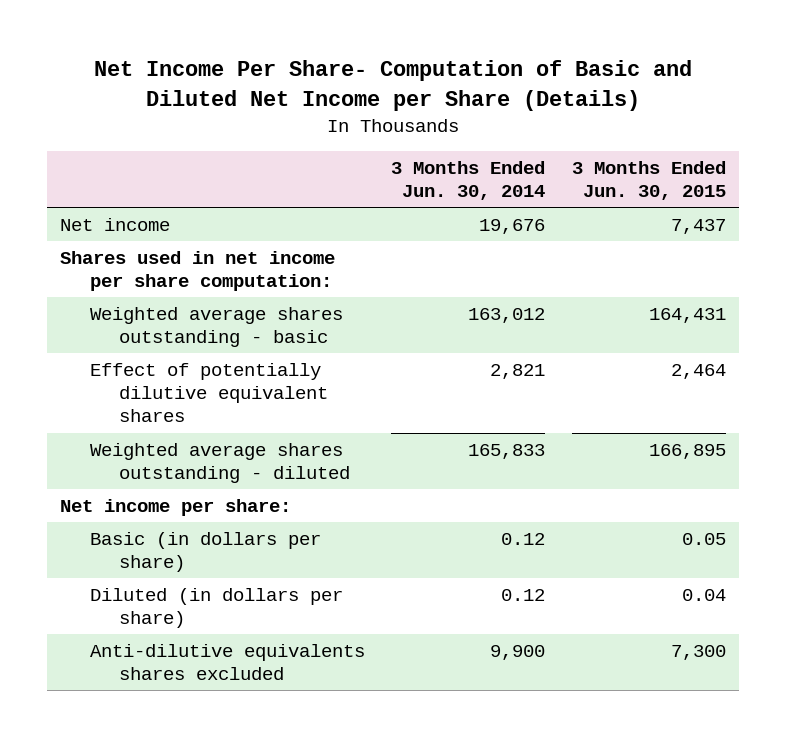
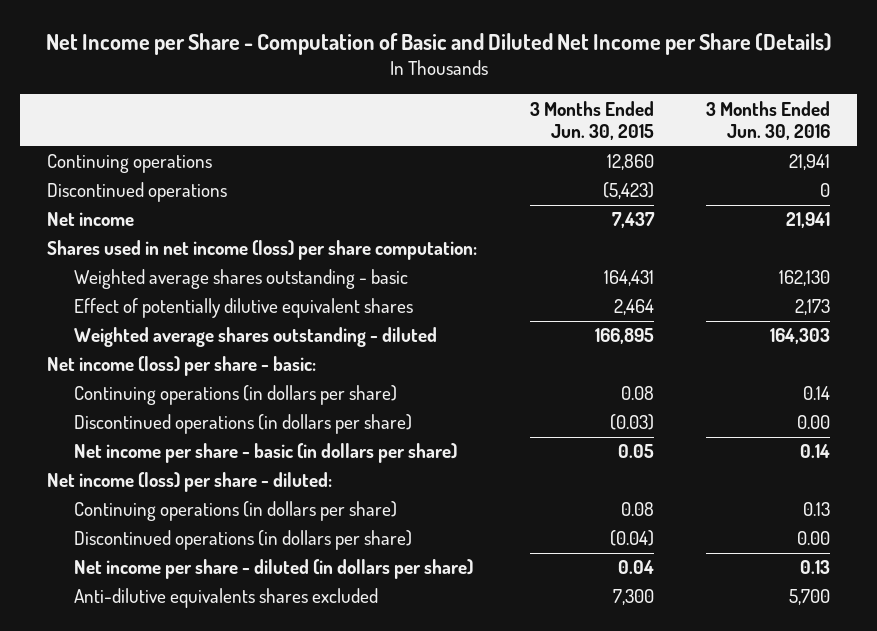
- Net Income Per Share- Computation of Basic and Diluted Net Income per Share (Details)
+ Net Income per Share - Computation of Basic and Diluted Net Income per Share (Details)
- | 3 Months Ended Jun. 30, 2014 | 3 Months Ended Jun. 30, 2015
+ | 3 Months Ended Jun. 30, 2015 | 3 Months Ended Jun. 30, 2016
+ Continuing operations | 12,860 | 21,941
+ Discontinued operations | (5,423) | 0
- Shares used in net income per share computation:
+ Shares used in net income (loss) per share computation:
- Net income per share:
- Basic (in dollars per share) | 0.12 | 0.05
- Diluted (in dollars per share) | 0.12 | 0.04
+ Net income (loss) per share - basic:
+ Continuing operations (in dollars per share) | 0.08 | 0.14
+ Discontinued operations (in dollars per share) | (0.03) | 0.00
+ Net income per share - basic (in dollars per share) | 0.05 | 0.14
+ Net income (loss) per share - diluted:
+ Continuing operations (in dollars per share) | 0.08 | 0.13
+ Discontinued operations (in dollars per share) | (0.04) | 0.00
+ Net income per share - diluted (in dollars per share) | 0.04 | 0.13

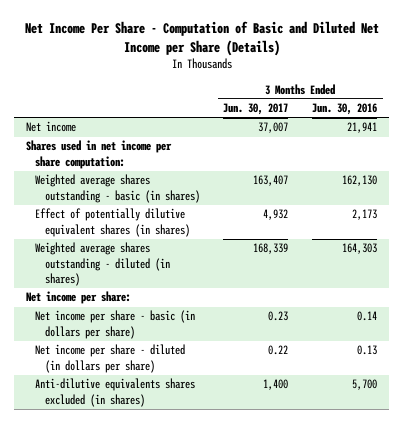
- Net Income per Share - Computation of Basic and Diluted Net Income per Share (Details)
+ Net Income Per Share - Computation of Basic and Diluted Net Income per Share (Details)
- | 3 Months Ended Jun. 30, 2015 | 3 Months Ended Jun. 30, 2016
+ | 3 Months Ended Jun. 30, 2017 | 3 Months Ended Jun. 30, 2016
- Continuing operations | 12,860 | 21,941
- Discontinued operations | (5,423) | 0
- Shares used in net income (loss) per share computation:
- Weighted average shares outstanding - basic | 164,431 | 162,130
- Effect of potentially dilutive equivalent shares | 2,464 | 2,173
- Weighted average shares outstanding - diluted | 166,895 | 164,303
- Net income (loss) per share - basic:
- Continuing operations (in dollars per share) | 0.08 | 0.14
- Discontinued operations (in dollars per share) | (0.03) | 0.00
+ Shares used in net income per share computation:
+ Weighted average shares outstanding - basic (in shares) | 163,407 | 162,130
+ Effect of potentially dilutive equivalent shares (in shares) | 4,932 | 2,173
+ Weighted average shares outstanding - diluted (in shares) | 168,339 | 164,303
+ Net income per share:
- Net income (loss) per share - diluted:
- Continuing operations (in dollars per share) | 0.08 | 0.13
- Discontinued operations (in dollars per share) | (0.04) | 0.00
- Anti-dilutive equivalents shares excluded | 7,300 | 5,700
+ Anti-dilutive equivalents shares excluded (in shares) | 1,400 | 5,700

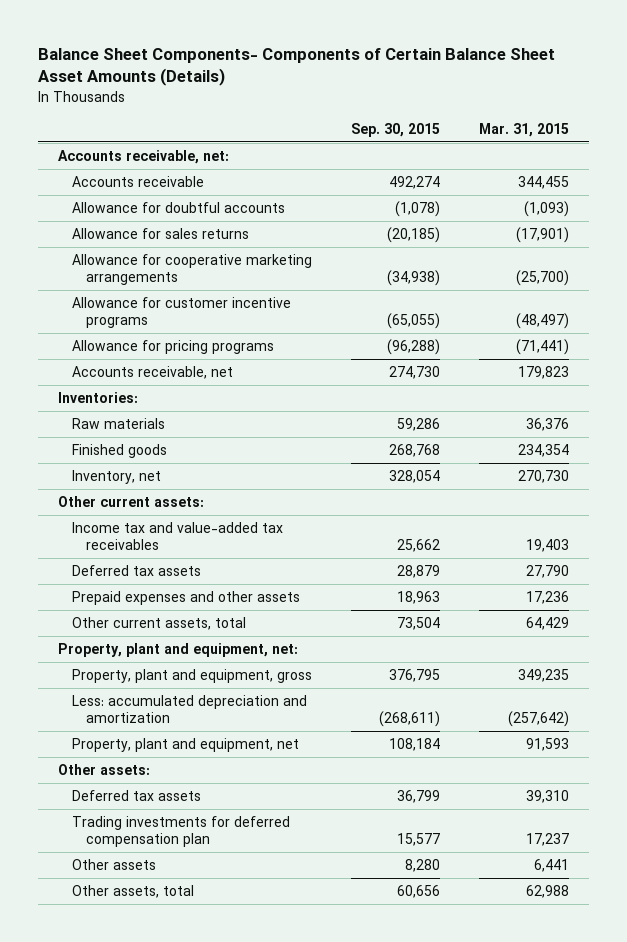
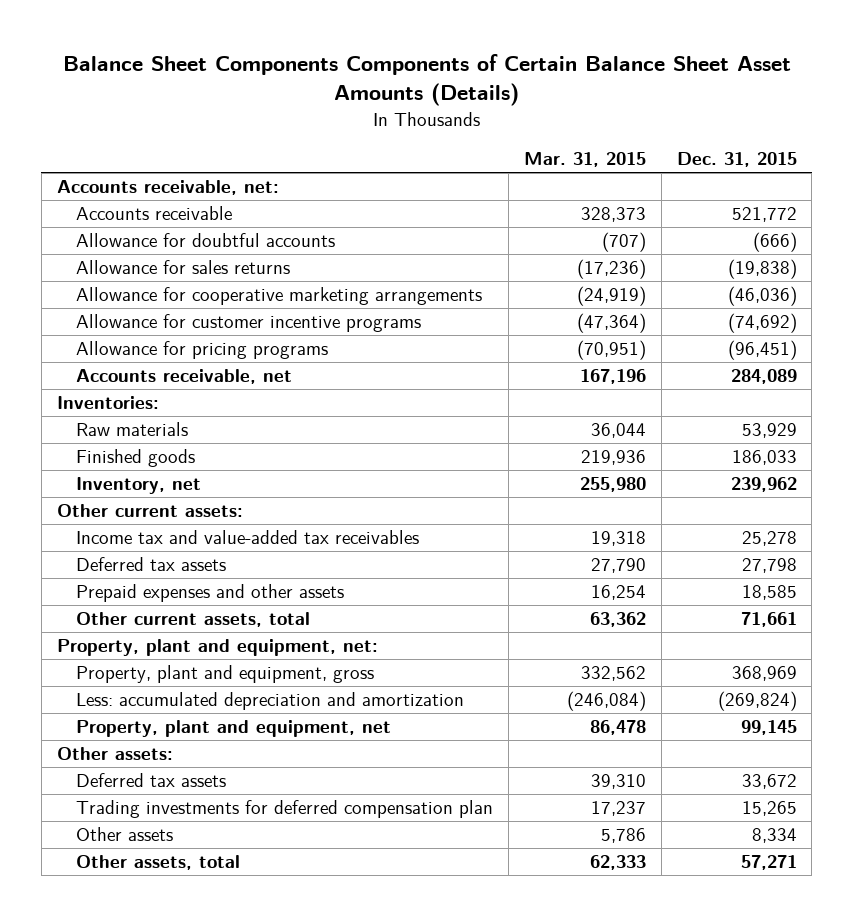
- Balance Sheet Components- Components of Certain Balance Sheet Asset Amounts (Details)
+ Balance Sheet Components Components of Certain Balance Sheet Asset Amounts (Details)
- | Sep. 30, 2015 | Mar. 31, 2015
+ | Mar. 31, 2015 | Dec. 31, 2015
- Accounts receivable | 492,274 | 344,455
- Allowance for doubtful accounts | (1,078) | (1,093)
- Allowance for sales returns | (20,185) | (17,901)
- Allowance for cooperative marketing arrangements | (34,938) | (25,700)
- Allowance for customer incentive programs | (65,055) | (48,497)
- Allowance for pricing programs | (96,288) | (71,441)
- Accounts receivable, net | 274,730 | 179,823
+ Accounts receivable | 328,373 | 521,772
+ Allowance for doubtful accounts | (707) | (666)
+ Allowance for sales returns | (17,236) | (19,838)
+ Allowance for cooperative marketing arrangements | (24,919) | (46,036)
+ Allowance for customer incentive programs | (47,364) | (74,692)
+ Allowance for pricing programs | (70,951) | (96,451)
+ Accounts receivable, net | 167,196 | 284,089
- Raw materials | 59,286 | 36,376
- Finished goods | 268,768 | 234,354
- Inventory, net | 328,054 | 270,730
+ Raw materials | 36,044 | 53,929
+ Finished goods | 219,936 | 186,033
+ Inventory, net | 255,980 | 239,962
- Income tax and value-added tax receivables | 25,662 | 19,403
+ Income tax and value-added tax receivables | 19,318 | 25,278
- Prepaid expenses and other assets | 18,963 | 17,236
- Other current assets, total | 73,504 | 64,429
+ Prepaid expenses and other assets | 16,254 | 18,585
+ Other current assets, total | 63,362 | 71,661
- Property, plant and equipment, gross | 376,795 | 349,235
- Less: accumulated depreciation and amortization | (268,611) | (257,642)
- Property, plant and equipment, net | 108,184 | 91,593
+ Property, plant and equipment, gross | 332,562 | 368,969
+ Less: accumulated depreciation and amortization | (246,084) | (269,824)
+ Property, plant and equipment, net | 86,478 | 99,145
- Other assets | 8,280 | 6,441
- Other assets, total | 60,656 | 62,988
+ Other assets | 5,786 | 8,334
+ Other assets, total | 62,333 | 57,271

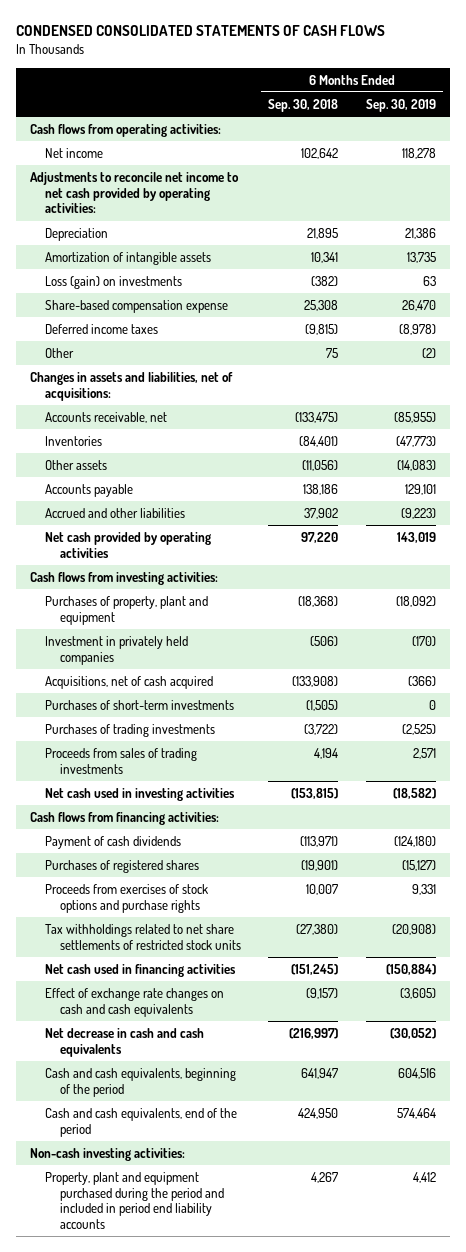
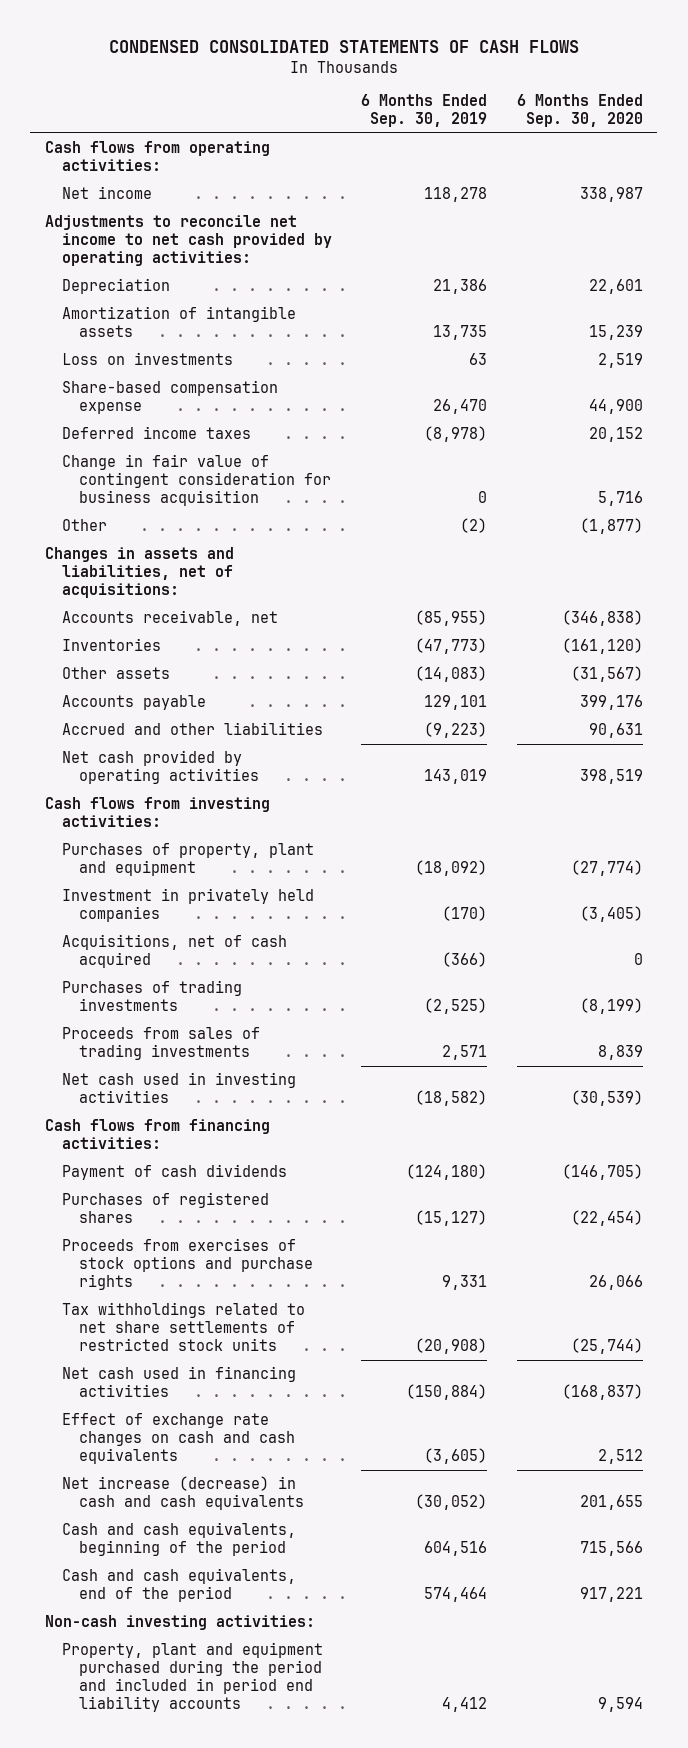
- | 6 Months Ended Sep. 30, 2018 | 6 Months Ended Sep. 30, 2019
+ | 6 Months Ended Sep. 30, 2019 | 6 Months Ended Sep. 30, 2020
- Loss (gain) on investments | (382) | 63
+ Loss on investments | 63 | 2,519
+ Change in fair value of contingent consideration for business acquisition | 0 | 5,716
- Purchases of short-term investments | (1,505) | 0
- Net decrease in cash and cash equivalents | (216,997) | (30,052)
+ Net increase (decrease) in cash and cash equivalents | (30,052) | 201,655

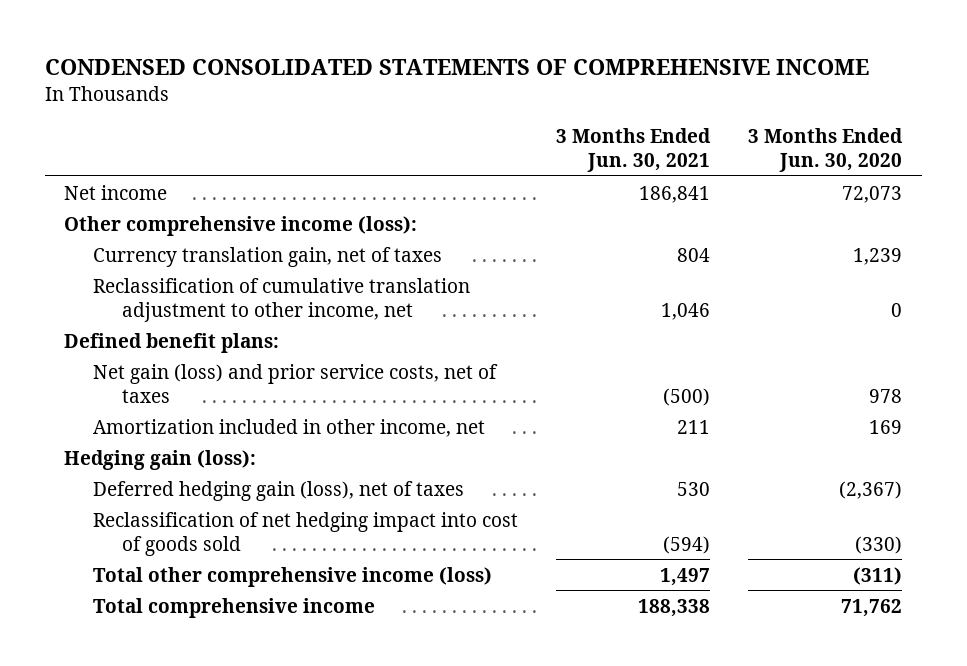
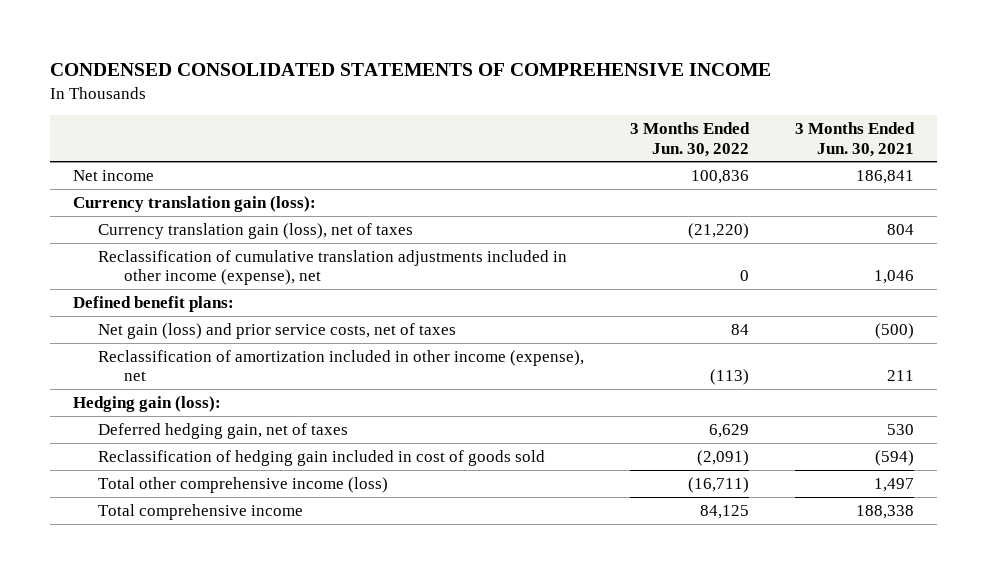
- | 3 Months Ended Jun. 30, 2021 | 3 Months Ended Jun. 30, 2020
+ | 3 Months Ended Jun. 30, 2022 | 3 Months Ended Jun. 30, 2021
- Other comprehensive income (loss):
- Currency translation gain, net of taxes | 804 | 1,239
- Reclassification of cumulative translation adjustment to other income, net | 1,046 | 0
+ Currency translation gain (loss):
+ Currency translation gain (loss), net of taxes | (21,220) | 804
+ Reclassification of cumulative translation adjustments included in other income (expense), net | 0 | 1,046
- Amortization included in other income, net | 211 | 169
+ Reclassification of amortization included in other income (expense), net | (113) | 211
- Deferred hedging gain (loss), net of taxes | 530 | (2,367)
- Reclassification of net hedging impact into cost of goods sold | (594) | (330)
+ Deferred hedging gain, net of taxes | 6,629 | 530
+ Reclassification of hedging gain included in cost of goods sold | (2,091) | (594)

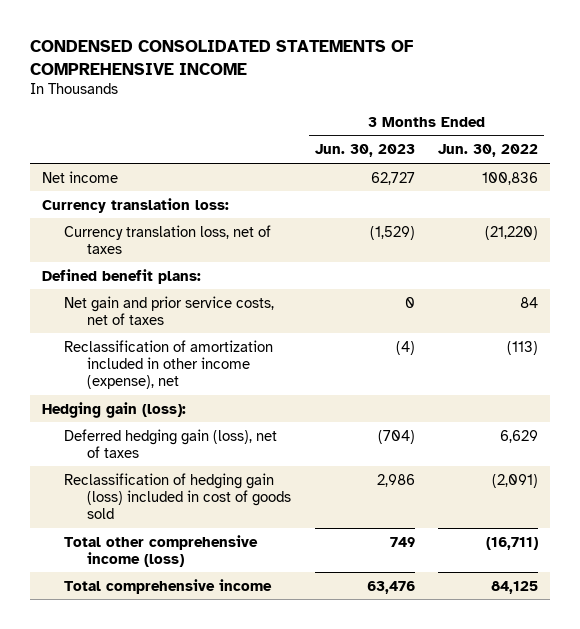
- | 3 Months Ended Jun. 30, 2022 | 3 Months Ended Jun. 30, 2021
+ | 3 Months Ended Jun. 30, 2023 | 3 Months Ended Jun. 30, 2022
- Currency translation gain (loss):
- Currency translation gain (loss), net of taxes | (21,220) | 804
- Reclassification of cumulative translation adjustments included in other income (expense), net | 0 | 1,046
+ Currency translation loss:
+ Currency translation loss, net of taxes | (1,529) | (21,220)
- Net gain (loss) and prior service costs, net of taxes | 84 | (500)
+ Net gain and prior service costs, net of taxes | 0 | 84
- Deferred hedging gain, net of taxes | 6,629 | 530
- Reclassification of hedging gain included in cost of goods sold | (2,091) | (594)
+ Deferred hedging gain (loss), net of taxes | (704) | 6,629
+ Reclassification of hedging gain (loss) included in cost of goods sold | 2,986 | (2,091)

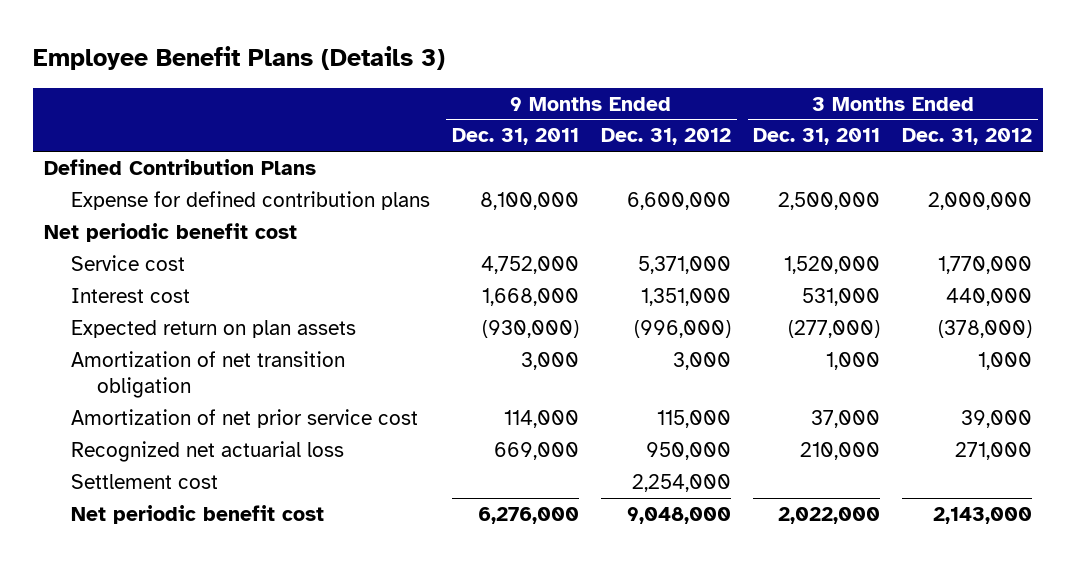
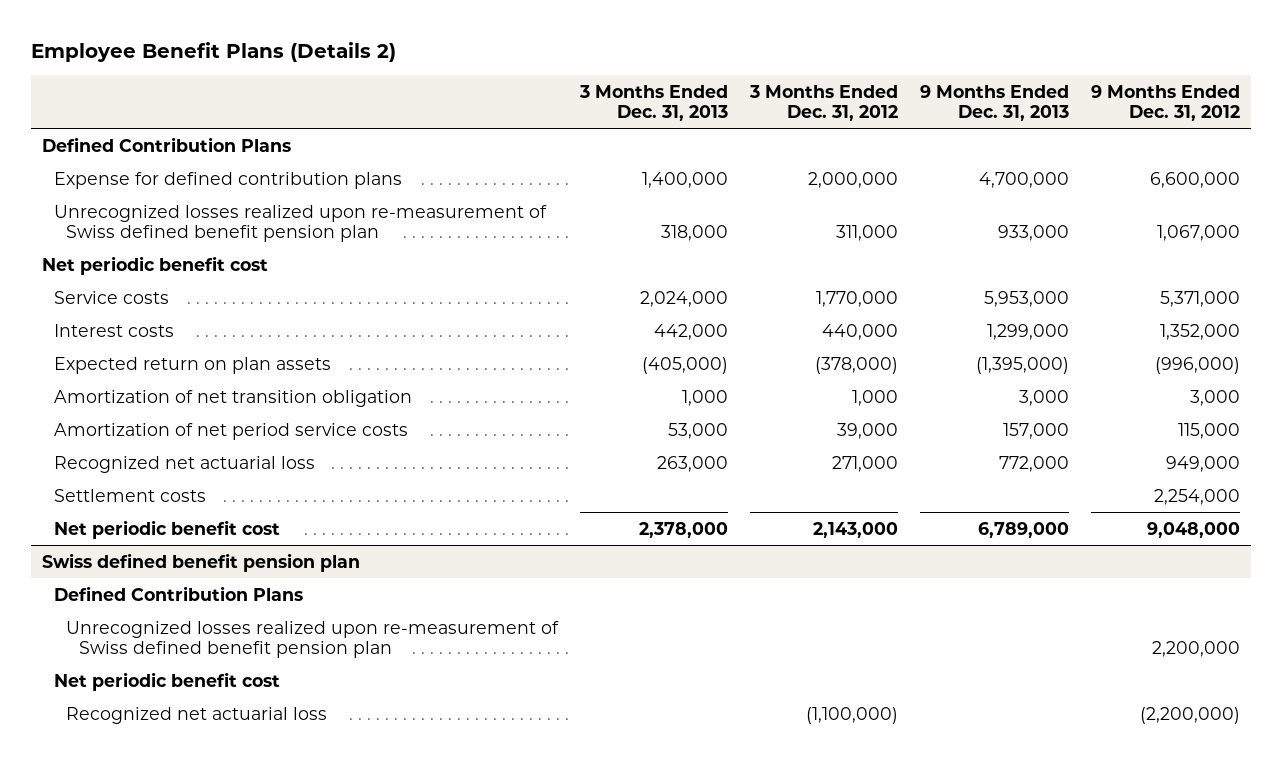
- Employee Benefit Plans (Details 3)
+ Employee Benefit Plans (Details 2)
- | 9 Months Ended Dec. 31, 2011 | 9 Months Ended Dec. 31, 2012 | 3 Months Ended Dec. 31, 2011 | 3 Months Ended Dec. 31, 2012
+ | 3 Months Ended Dec. 31, 2013 | 3 Months Ended Dec. 31, 2012 | 9 Months Ended Dec. 31, 2013 | 9 Months Ended Dec. 31, 2012
+ Unrecognized losses realized upon re-measurement of Swiss defined benefit pension plan | 318,000 | 311,000 | 933,000 | 1,067,000
- Service cost | 4,752,000 | 5,371,000 | 1,520,000 | 1,770,000
- Interest cost | 1,668,000 | 1,351,000 | 531,000 | 440,000
+ Service costs | 2,024,000 | 1,770,000 | 5,953,000 | 5,371,000
+ Interest costs | 442,000 | 440,000 | 1,299,000 | 1,352,000
- Amortization of net prior service cost | 114,000 | 115,000 | 37,000 | 39,000
- Recognized net actuarial loss | 669,000 | 950,000 | 210,000 | 271,000
- Settlement cost | | 2,254,000 | |
+ Amortization of net period service costs | 53,000 | 39,000 | 157,000 | 115,000
+ Recognized net actuarial loss | 263,000 | 271,000 | 772,000 | 949,000
+ Settlement costs | | | | 2,254,000
+ Swiss defined benefit pension plan
+ Defined Contribution Plans
+ Unrecognized losses realized upon re-measurement of Swiss defined benefit pension plan | | | | 2,200,000
+ Net periodic benefit cost
+ Recognized net actuarial loss | | (1,100,000) | | (2,200,000)

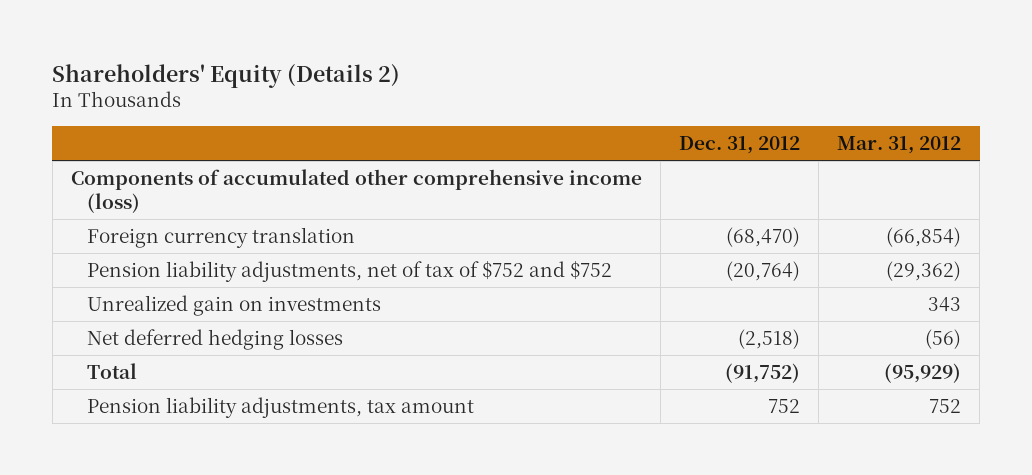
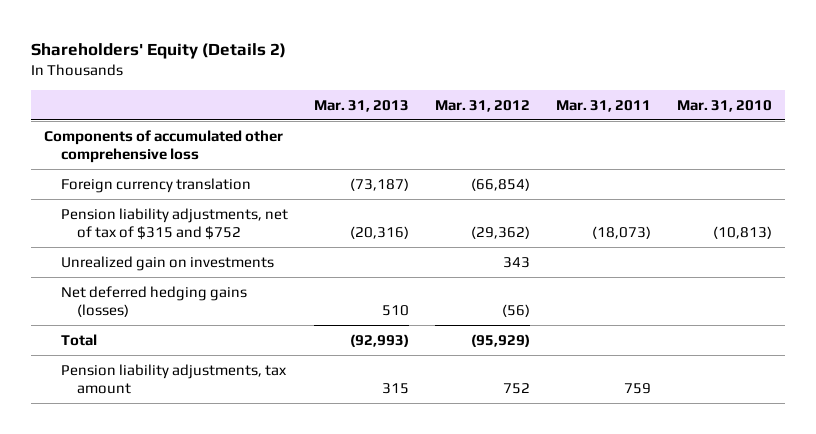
- | Dec. 31, 2012 | Mar. 31, 2012
+ | Mar. 31, 2013 | Mar. 31, 2012 | Mar. 31, 2011 | Mar. 31, 2010
- Components of accumulated other comprehensive income (loss)
+ Components of accumulated other comprehensive loss
- Pension liability adjustments, net of tax of $752 and $752 | (20,764) | (29,362)
+ Pension liability adjustments, net of tax of $315 and $752 | (20,316) | (29,362) | (18,073) | (10,813)
- Net deferred hedging losses | (2,518) | (56)
+ Net deferred hedging gains (losses) | 510 | (56) | |

